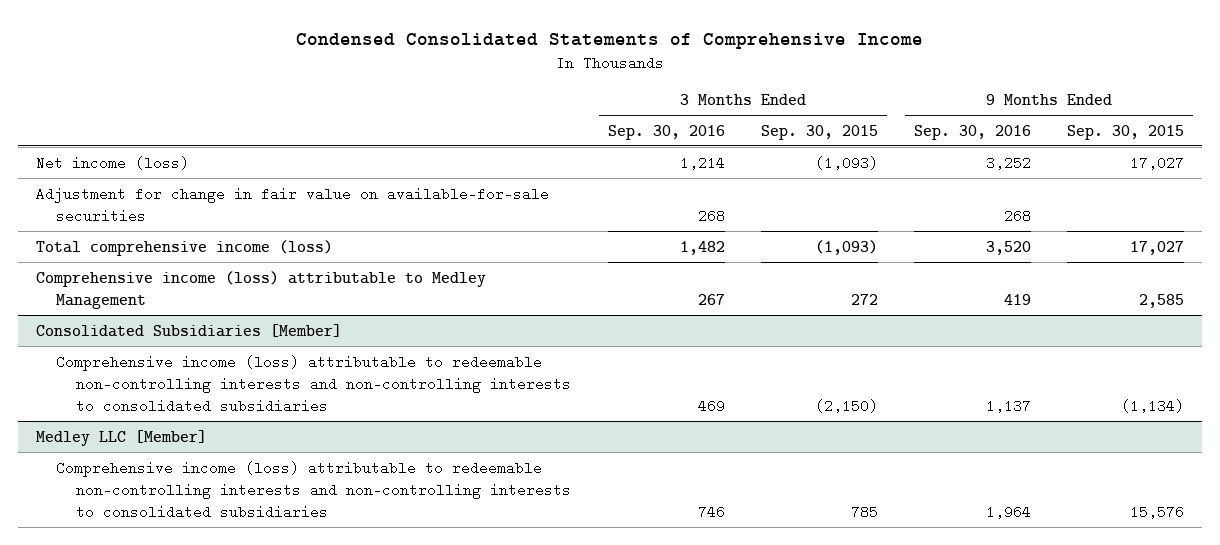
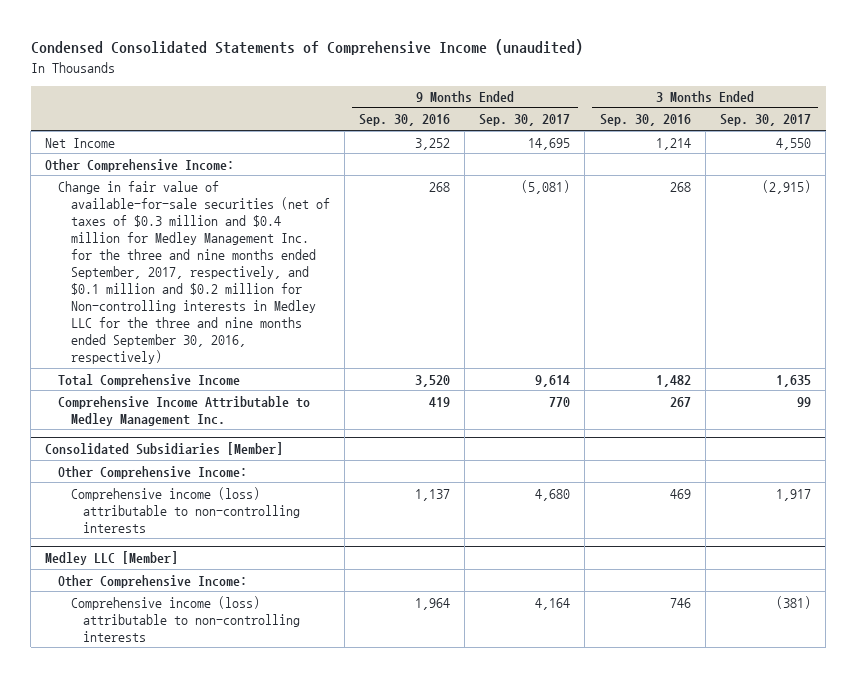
- Condensed Consolidated Statements of Comprehensive Income
+ Condensed Consolidated Statements of Comprehensive Income (unaudited)
- | 3 Months Ended Sep. 30, 2016 | 3 Months Ended Sep. 30, 2015 | 9 Months Ended Sep. 30, 2016 | 9 Months Ended Sep. 30, 2015
+ | 9 Months Ended Sep. 30, 2016 | 9 Months Ended Sep. 30, 2017 | 3 Months Ended Sep. 30, 2016 | 3 Months Ended Sep. 30, 2017
- Net income (loss) | 1,214 | (1,093) | 3,252 | 17,027
- Adjustment for change in fair value on available-for-sale securities | 268 | | 268 |
- Total comprehensive income (loss) | 1,482 | (1,093) | 3,520 | 17,027
- Comprehensive income (loss) attributable to Medley Management | 267 | 272 | 419 | 2,585
+ Net Income | 3,252 | 14,695 | 1,214 | 4,550
+ Other Comprehensive Income:
+ Change in fair value of available-for-sale securities (net of taxes of $0.3 million and $0.4 million for Medley Management Inc. for the three and nine months ended September, 2017, respectively, and $0.1 million and $0.2 million for Non-controlling interests in Medley LLC for the three and nine months ended September 30, 2016, respectively) | 268 | (5,081) | 268 | (2,915)
+ Total Comprehensive Income | 3,520 | 9,614 | 1,482 | 1,635
+ Comprehensive Income Attributable to Medley Management Inc. | 419 | 770 | 267 | 99
@ Consolidated Subsidiaries [Member]
- Comprehensive income (loss) attributable to redeemable non-controlling interests and non-controlling interests to consolidated subsidiaries | 469 | (2,150) | 1,137 | (1,134)
+ Other Comprehensive Income:
+ Comprehensive income (loss) attributable to non-controlling interests | 1,137 | 4,680 | 469 | 1,917
@ Medley LLC [Member]
- Comprehensive income (loss) attributable to redeemable non-controlling interests and non-controlling interests to consolidated subsidiaries | 746 | 785 | 1,964 | 15,576
+ Other Comprehensive Income:
+ Comprehensive income (loss) attributable to non-controlling interests | 1,964 | 4,164 | 746 | (381)

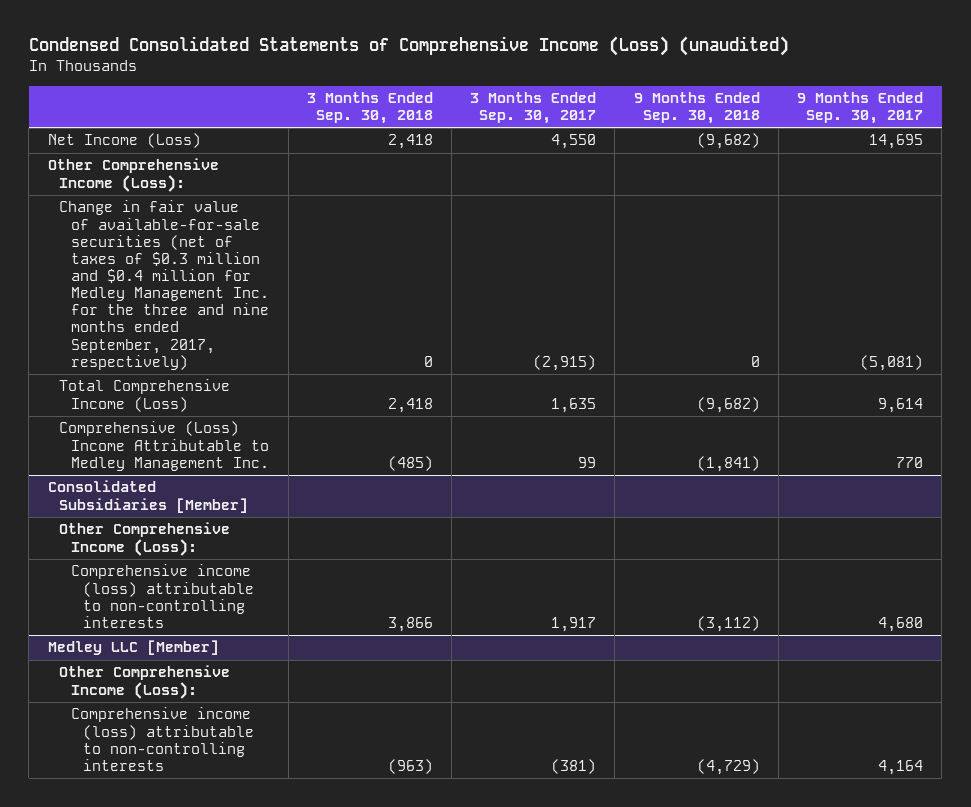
- Condensed Consolidated Statements of Comprehensive Income (unaudited)
+ Condensed Consolidated Statements of Comprehensive Income (Loss) (unaudited)
- | 9 Months Ended Sep. 30, 2016 | 9 Months Ended Sep. 30, 2017 | 3 Months Ended Sep. 30, 2016 | 3 Months Ended Sep. 30, 2017
+ | 3 Months Ended Sep. 30, 2018 | 3 Months Ended Sep. 30, 2017 | 9 Months Ended Sep. 30, 2018 | 9 Months Ended Sep. 30, 2017
- Net Income | 3,252 | 14,695 | 1,214 | 4,550
- Other Comprehensive Income:
- Change in fair value of available-for-sale securities (net of taxes of $0.3 million and $0.4 million for Medley Management Inc. for the three and nine months ended September, 2017, respectively, and $0.1 million and $0.2 million for Non-controlling interests in Medley LLC for the three and nine months ended September 30, 2016, respectively) | 268 | (5,081) | 268 | (2,915)
- Total Comprehensive Income | 3,520 | 9,614 | 1,482 | 1,635
- Comprehensive Income Attributable to Medley Management Inc. | 419 | 770 | 267 | 99
+ Net Income (Loss) | 2,418 | 4,550 | (9,682) | 14,695
+ Other Comprehensive Income (Loss):
+ Change in fair value of available-for-sale securities (net of taxes of $0.3 million and $0.4 million for Medley Management Inc. for the three and nine months ended September, 2017, respectively) | 0 | (2,915) | 0 | (5,081)
+ Total Comprehensive Income (Loss) | 2,418 | 1,635 | (9,682) | 9,614
+ Comprehensive (Loss) Income Attributable to Medley Management Inc. | (485) | 99 | (1,841) | 770
@ Consolidated Subsidiaries [Member]
- Other Comprehensive Income:
+ Other Comprehensive Income (Loss):
@ Medley LLC [Member]
- Other Comprehensive Income:
+ Other Comprehensive Income (Loss):

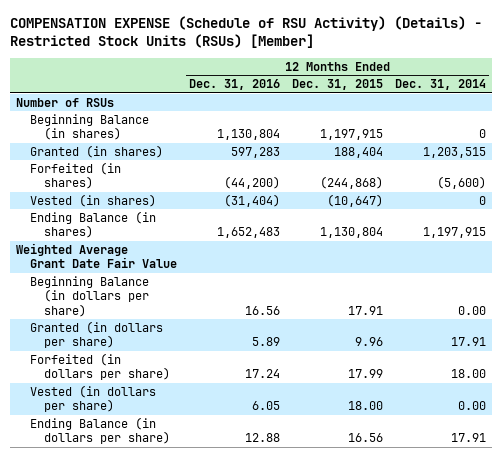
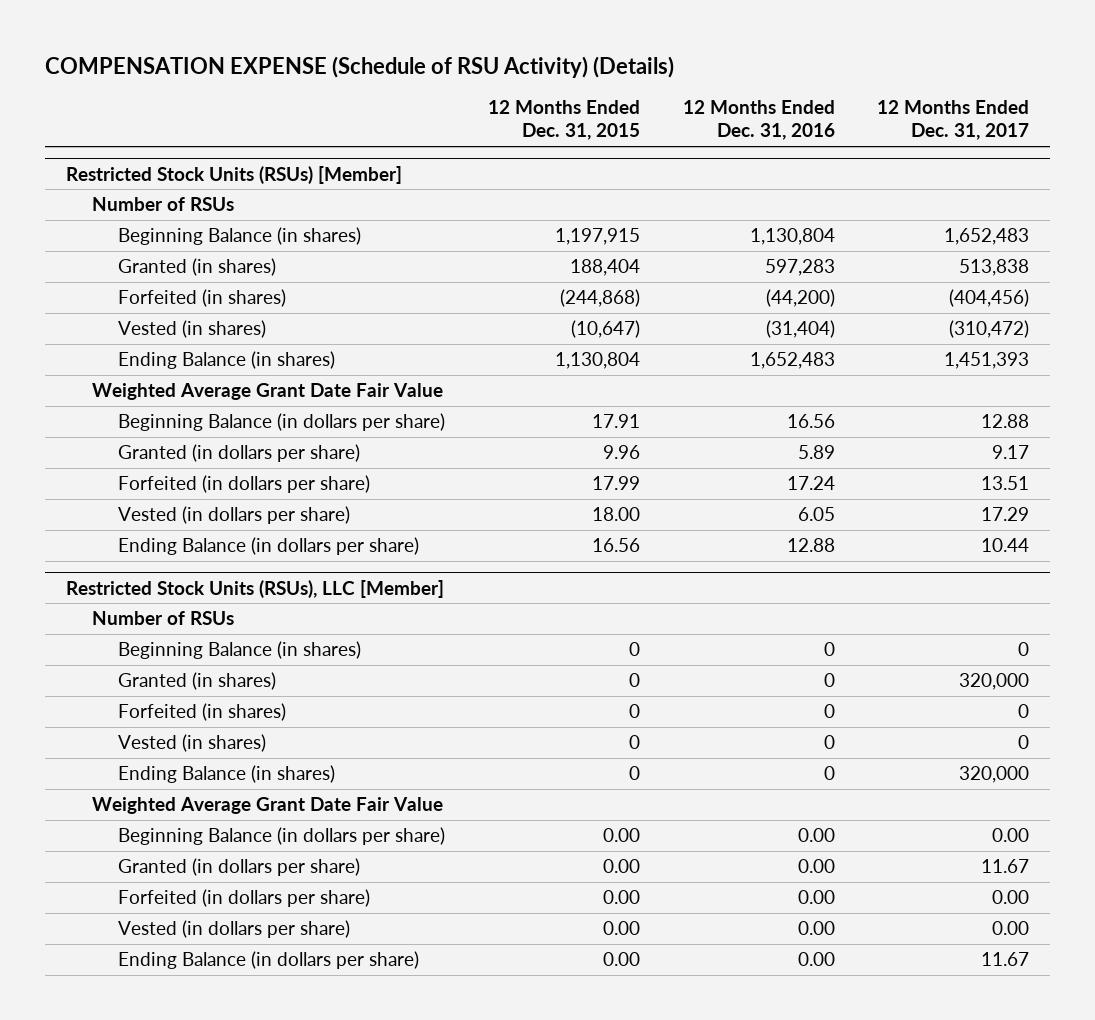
- COMPENSATION EXPENSE (Schedule of RSU Activity) (Details) - Restricted Stock Units (RSUs) [Member]
+ COMPENSATION EXPENSE (Schedule of RSU Activity) (Details)
- | 12 Months Ended Dec. 31, 2016 | 12 Months Ended Dec. 31, 2015 | 12 Months Ended Dec. 31, 2014
+ | 12 Months Ended Dec. 31, 2015 | 12 Months Ended Dec. 31, 2016 | 12 Months Ended Dec. 31, 2017
+ Restricted Stock Units (RSUs) [Member]
+ Restricted Stock Units (RSUs), LLC [Member]
+ Number of RSUs
+ Beginning Balance (in shares) | 0 | 0 | 0
+ Granted (in shares) | 0 | 0 | 320,000
+ Forfeited (in shares) | 0 | 0 | 0
+ Vested (in shares) | 0 | 0 | 0
+ Ending Balance (in shares) | 0 | 0 | 320,000
+ Weighted Average Grant Date Fair Value
+ Beginning Balance (in dollars per share) | 0.00 | 0.00 | 0.00
+ Granted (in dollars per share) | 0.00 | 0.00 | 11.67
+ Forfeited (in dollars per share) | 0.00 | 0.00 | 0.00
+ Vested (in dollars per share) | 0.00 | 0.00 | 0.00
+ Ending Balance (in dollars per share) | 0.00 | 0.00 | 11.67

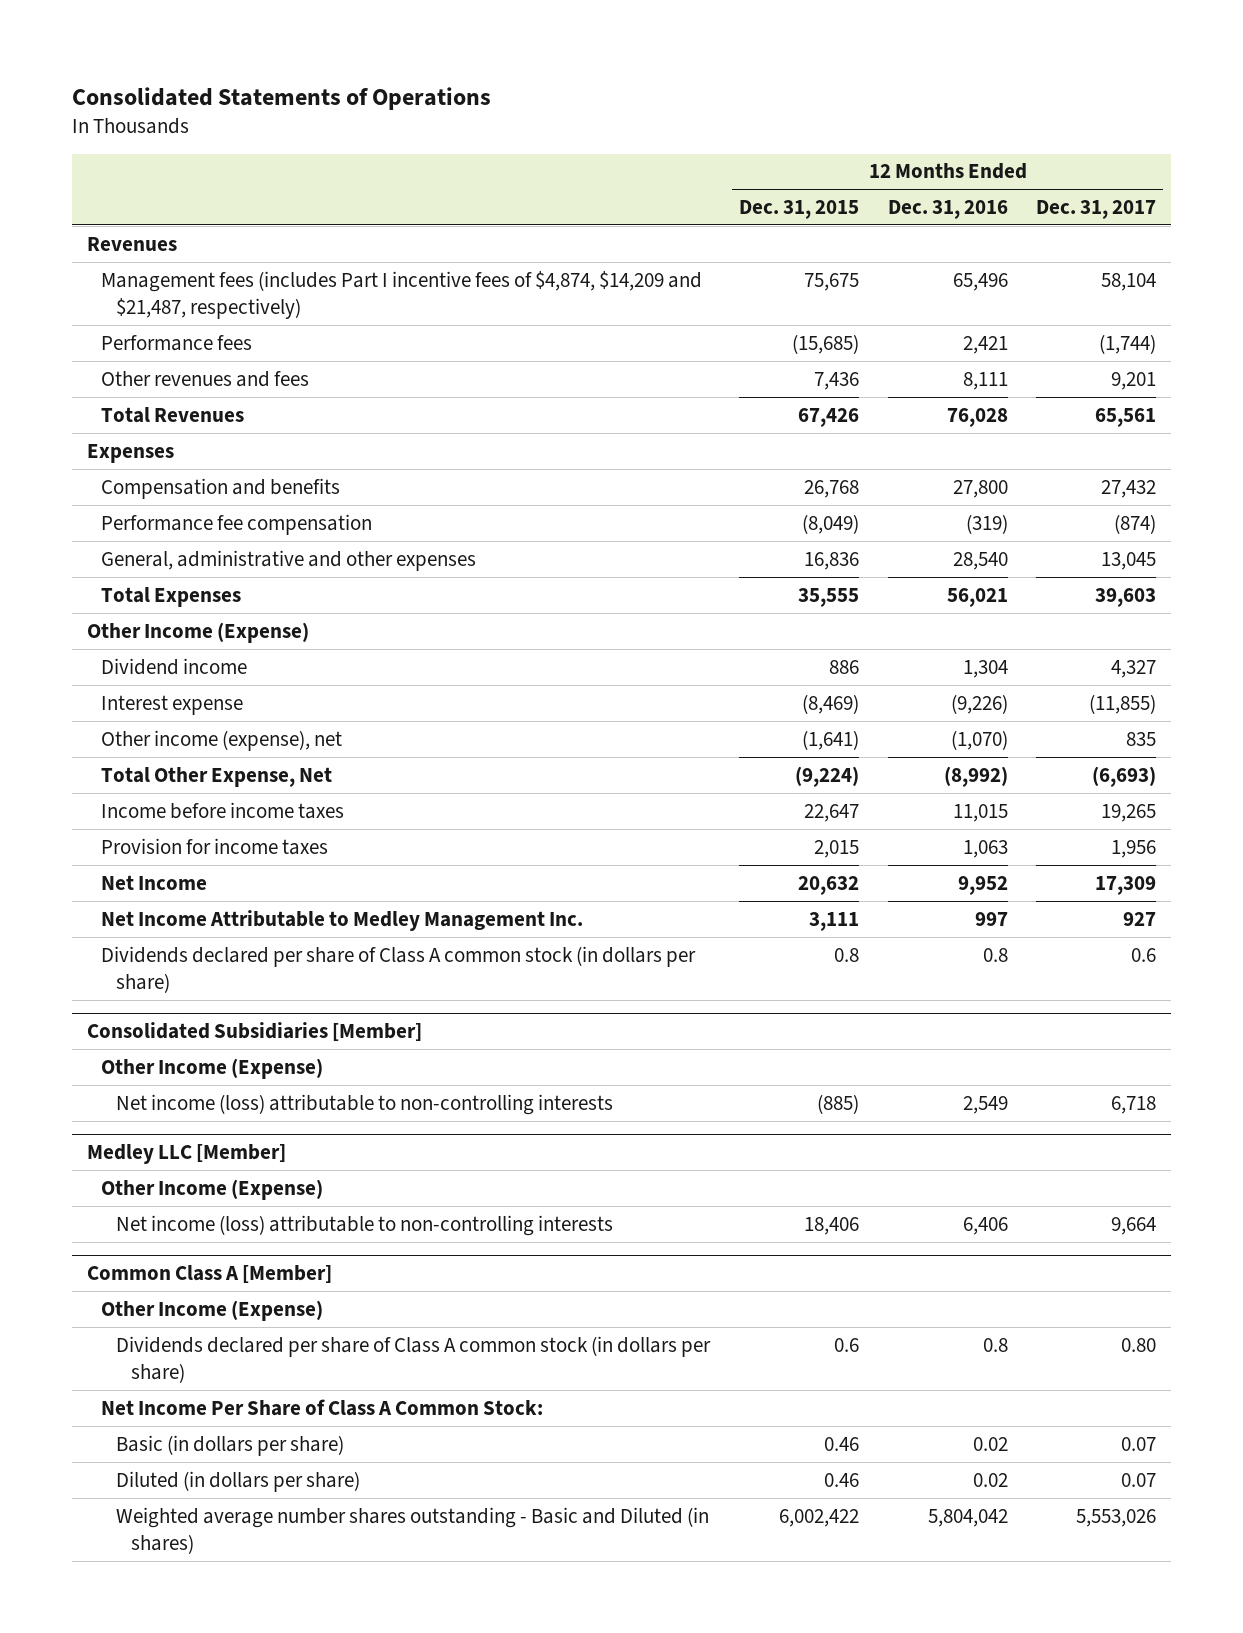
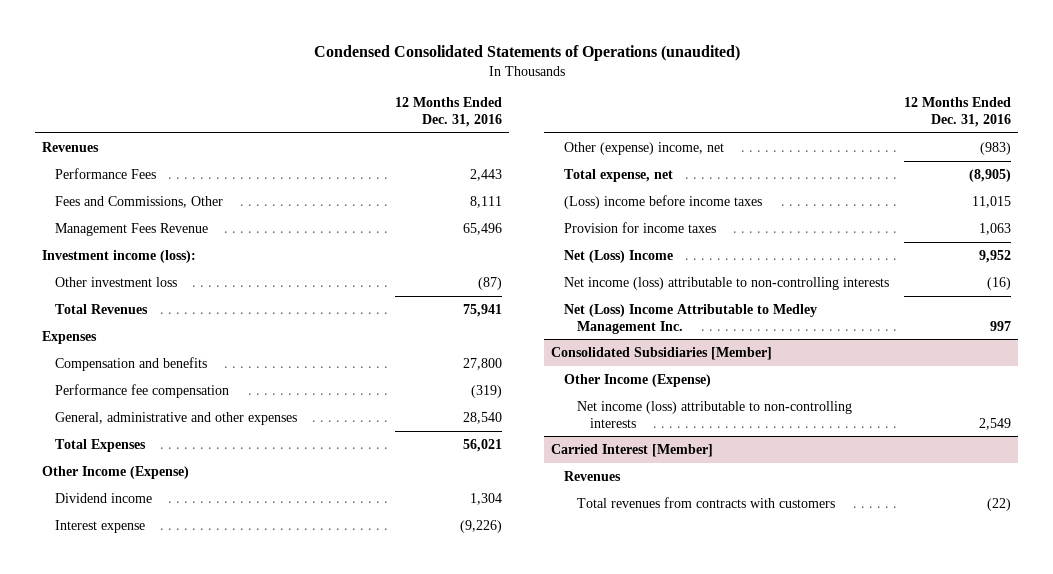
- Consolidated Statements of Operations
+ Condensed Consolidated Statements of Operations (unaudited)
- | 12 Months Ended Dec. 31, 2015 | 12 Months Ended Dec. 31, 2016 | 12 Months Ended Dec. 31, 2017
+ | 12 Months Ended Dec. 31, 2016
- Management fees (includes Part I incentive fees of $4,874, $14,209 and $21,487, respectively) | 75,675 | 65,496 | 58,104
- Performance fees | (15,685) | 2,421 | (1,744)
- Other revenues and fees | 7,436 | 8,111 | 9,201
- Total Revenues | 67,426 | 76,028 | 65,561
+ Performance Fees | 2,443
+ Fees and Commissions, Other | 8,111
+ Management Fees Revenue | 65,496
+ Investment income (loss):
+ Other investment loss | (87)
+ Total Revenues | 75,941
- Other income (expense), net | (1,641) | (1,070) | 835
- Total Other Expense, Net | (9,224) | (8,992) | (6,693)
- Income before income taxes | 22,647 | 11,015 | 19,265
+ Other (expense) income, net | (983)
+ Total expense, net | (8,905)
+ (Loss) income before income taxes | 11,015
- Net Income | 20,632 | 9,952 | 17,309
- Net Income Attributable to Medley Management Inc. | 3,111 | 997 | 927
- Dividends declared per share of Class A common stock (in dollars per share) | 0.8 | 0.8 | 0.6
+ Net (Loss) Income | 9,952
+ Net income (loss) attributable to non-controlling interests | (16)
+ Net (Loss) Income Attributable to Medley Management Inc. | 997
- Medley LLC [Member]
- Other Income (Expense)
- Net income (loss) attributable to non-controlling interests | 18,406 | 6,406 | 9,664
- Common Class A [Member]
- Other Income (Expense)
- Dividends declared per share of Class A common stock (in dollars per share) | 0.6 | 0.8 | 0.80
- Net Income Per Share of Class A Common Stock:
- Basic (in dollars per share) | 0.46 | 0.02 | 0.07
- Diluted (in dollars per share) | 0.46 | 0.02 | 0.07
- Weighted average number shares outstanding - Basic and Diluted (in shares) | 6,002,422 | 5,804,042 | 5,553,026
+ Carried Interest [Member]
+ Revenues
+ Total revenues from contracts with customers | (22)

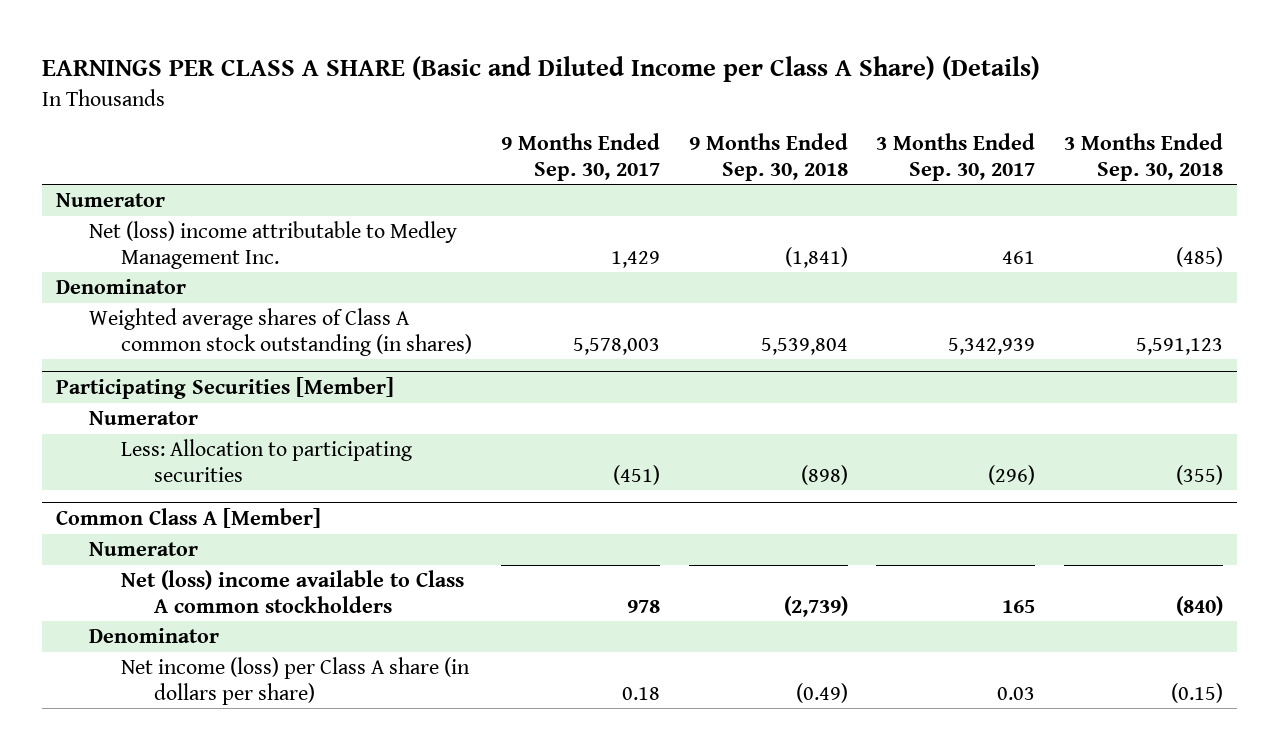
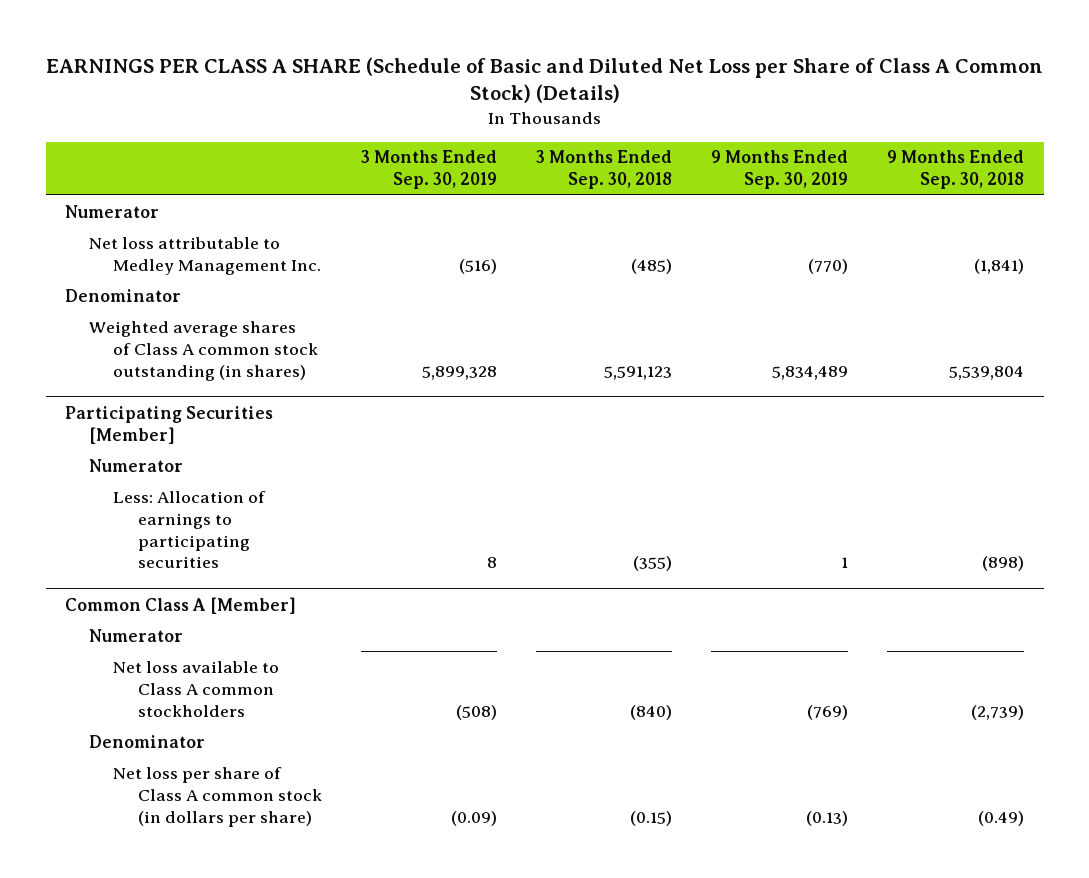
- EARNINGS PER CLASS A SHARE (Basic and Diluted Income per Class A Share) (Details)
+ EARNINGS PER CLASS A SHARE (Schedule of Basic and Diluted Net Loss per Share of Class A Common Stock) (Details)
- | 9 Months Ended Sep. 30, 2017 | 9 Months Ended Sep. 30, 2018 | 3 Months Ended Sep. 30, 2017 | 3 Months Ended Sep. 30, 2018
+ | 3 Months Ended Sep. 30, 2019 | 3 Months Ended Sep. 30, 2018 | 9 Months Ended Sep. 30, 2019 | 9 Months Ended Sep. 30, 2018
- Net (loss) income attributable to Medley Management Inc. | 1,429 | (1,841) | 461 | (485)
+ Net loss attributable to Medley Management Inc. | (516) | (485) | (770) | (1,841)
@ Participating Securities [Member]
- Less: Allocation to participating securities | (451) | (898) | (296) | (355)
+ Less: Allocation of earnings to participating securities | 8 | (355) | 1 | (898)
@ Common Class A [Member]
- Net (loss) income available to Class A common stockholders | 978 | (2,739) | 165 | (840)
+ Net loss available to Class A common stockholders | (508) | (840) | (769) | (2,739)
- Net income (loss) per Class A share (in dollars per share) | 0.18 | (0.49) | 0.03 | (0.15)
+ Net loss per share of Class A common stock (in dollars per share) | (0.09) | (0.15) | (0.13) | (0.49)

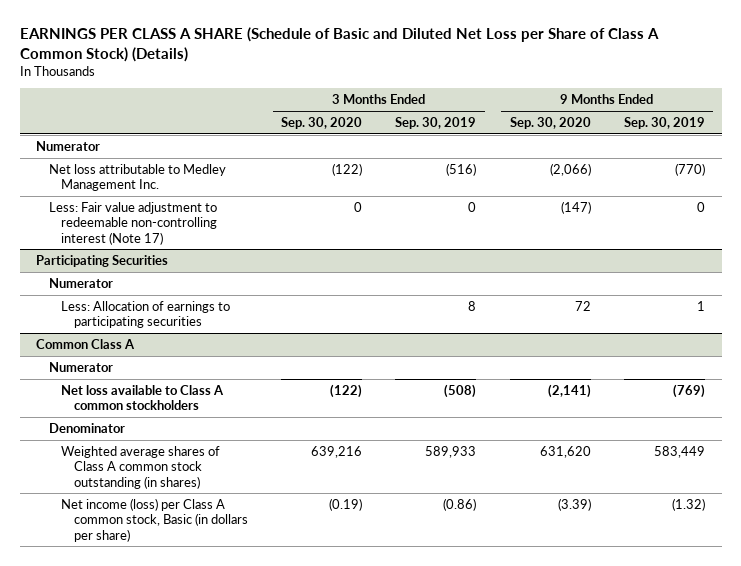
- | 3 Months Ended Sep. 30, 2019 | 3 Months Ended Sep. 30, 2018 | 9 Months Ended Sep. 30, 2019 | 9 Months Ended Sep. 30, 2018
+ | 3 Months Ended Sep. 30, 2020 | 3 Months Ended Sep. 30, 2019 | 9 Months Ended Sep. 30, 2020 | 9 Months Ended Sep. 30, 2019
- Denominator
- Weighted average shares of Class A common stock outstanding (in shares) | 5,899,328 | 5,591,123 | 5,834,489 | 5,539,804
- Participating Securities [Member]
+ Less: Fair value adjustment to redeemable non-controlling interest (Note 17) | 0 | 0 | (147) | 0
+ Participating Securities
- Common Class A [Member]
+ Common Class A
- Net loss per share of Class A common stock (in dollars per share) | (0.09) | (0.15) | (0.13) | (0.49)
+ Weighted average shares of Class A common stock outstanding (in shares) | 639,216 | 589,933 | 631,620 | 583,449
+ Net income (loss) per Class A common stock, Basic (in dollars per share) | (0.19) | (0.86) | (3.39) | (1.32)

